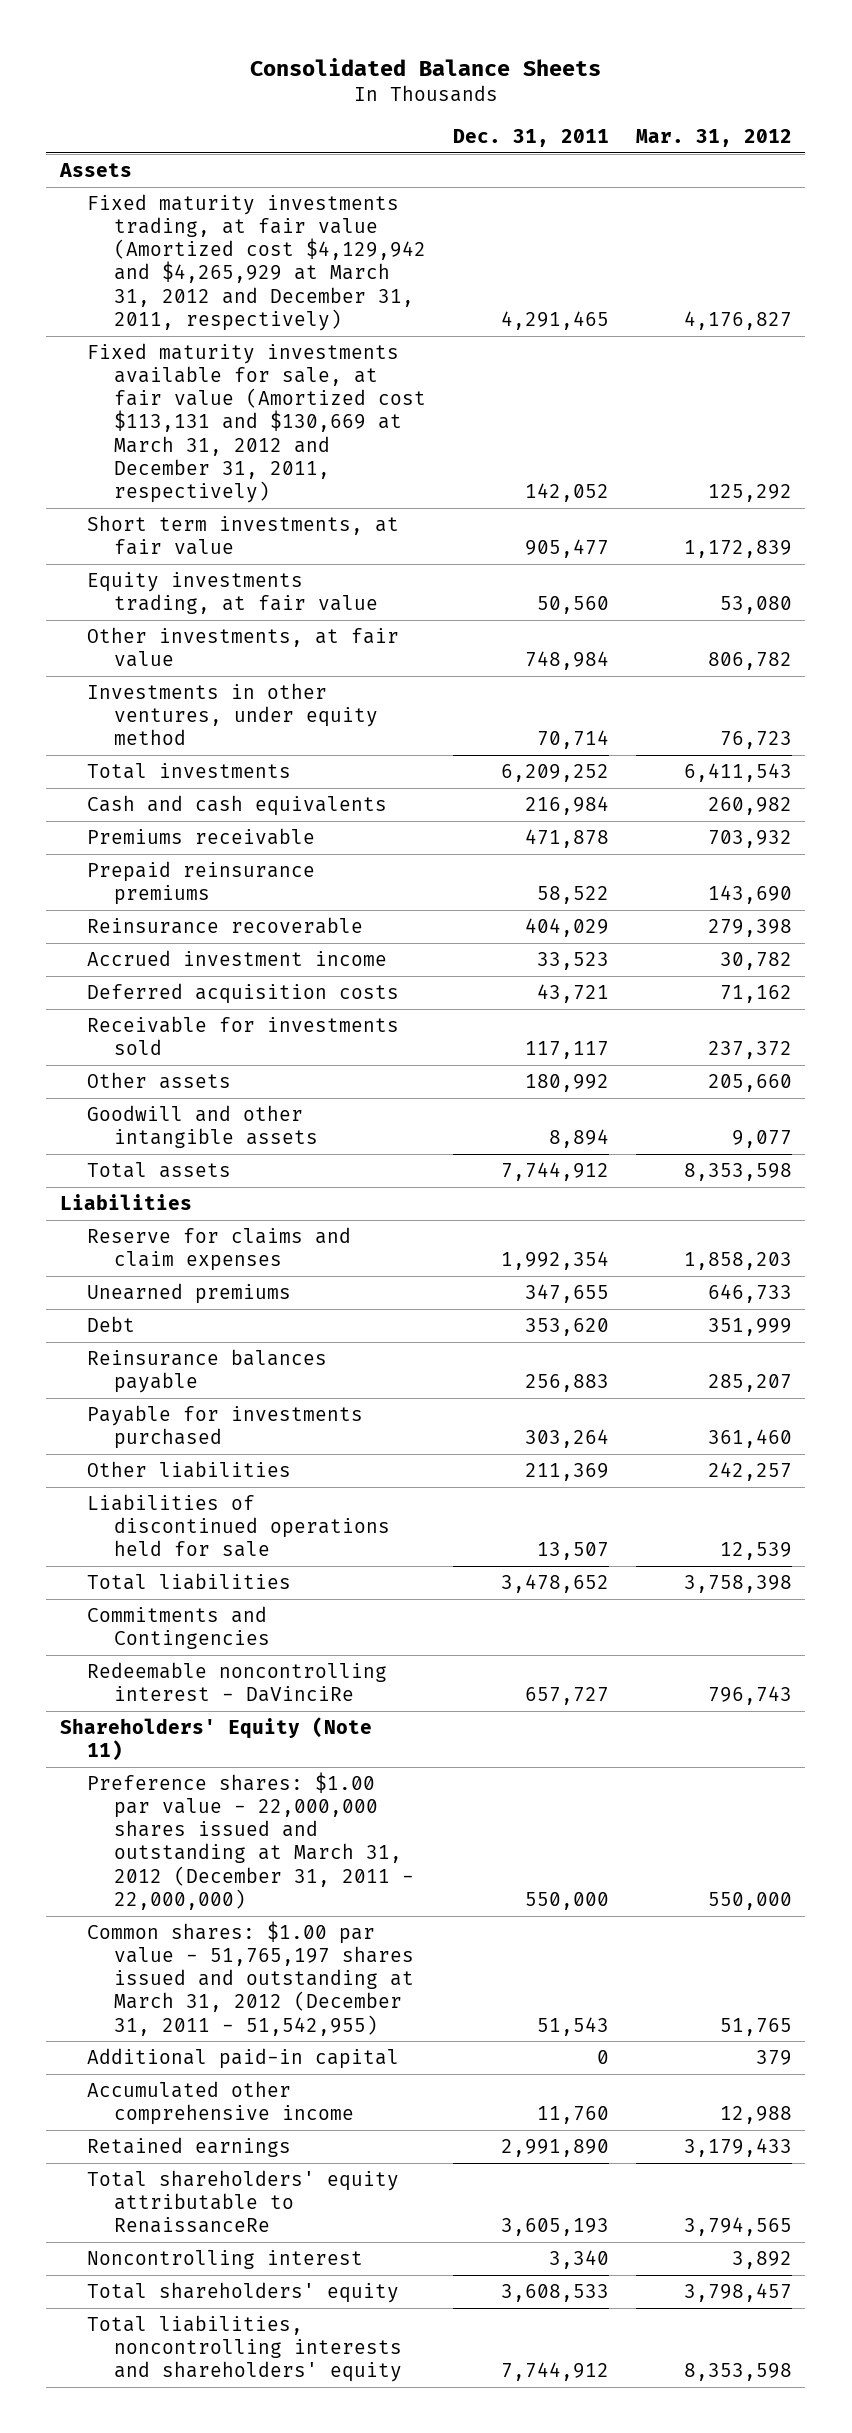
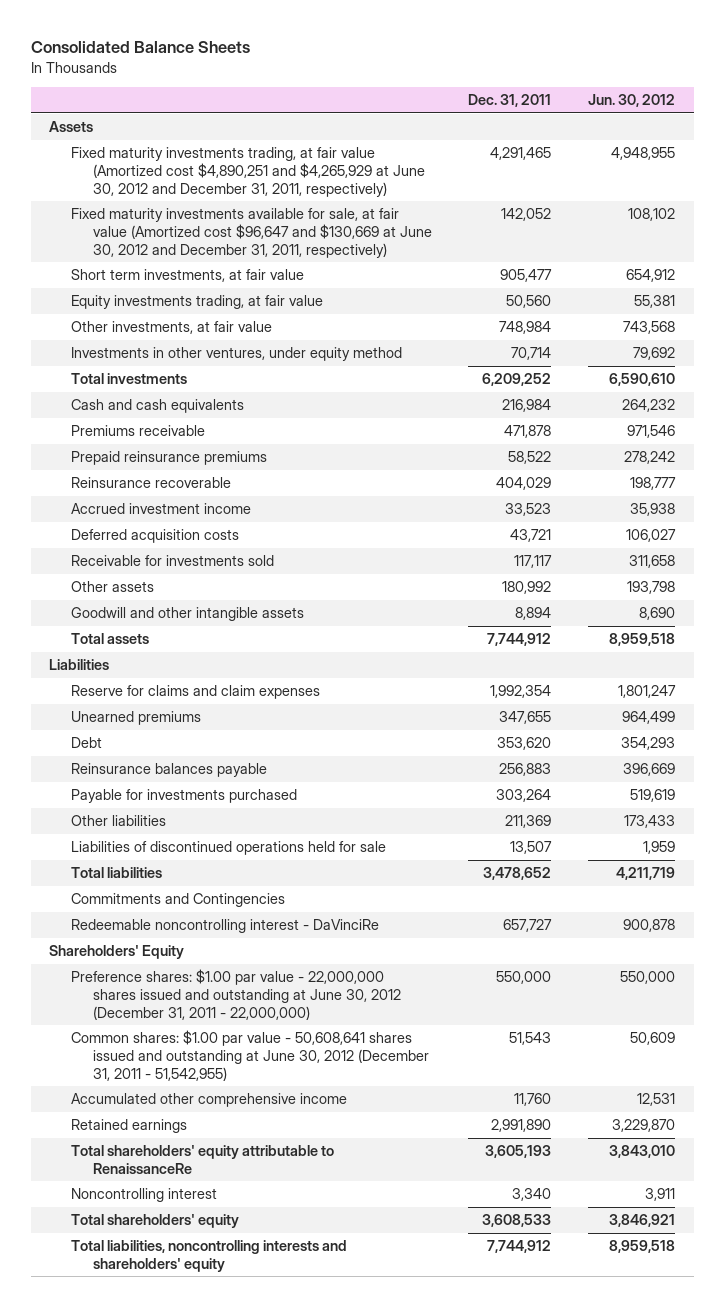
- | Dec. 31, 2011 | Mar. 31, 2012
+ | Dec. 31, 2011 | Jun. 30, 2012
- Fixed maturity investments trading, at fair value (Amortized cost $4,129,942 and $4,265,929 at March 31, 2012 and December 31, 2011, respectively) | 4,291,465 | 4,176,827
- Fixed maturity investments available for sale, at fair value (Amortized cost $113,131 and $130,669 at March 31, 2012 and December 31, 2011, respectively) | 142,052 | 125,292
+ Fixed maturity investments trading, at fair value (Amortized cost $4,890,251 and $4,265,929 at June 30, 2012 and December 31, 2011, respectively) | 4,291,465 | 4,948,955
+ Fixed maturity investments available for sale, at fair value (Amortized cost $96,647 and $130,669 at June 30, 2012 and December 31, 2011, respectively) | 142,052 | 108,102
- Shareholders' Equity (Note 11)
- Preference shares: $1.00 par value - 22,000,000 shares issued and outstanding at March 31, 2012 (December 31, 2011 - 22,000,000) | 550,000 | 550,000
- Common shares: $1.00 par value - 51,765,197 shares issued and outstanding at March 31, 2012 (December 31, 2011 - 51,542,955) | 51,543 | 51,765
- Additional paid-in capital | 0 | 379
+ Shareholders' Equity
+ Preference shares: $1.00 par value - 22,000,000 shares issued and outstanding at June 30, 2012 (December 31, 2011 - 22,000,000) | 550,000 | 550,000
+ Common shares: $1.00 par value - 50,608,641 shares issued and outstanding at June 30, 2012 (December 31, 2011 - 51,542,955) | 51,543 | 50,609

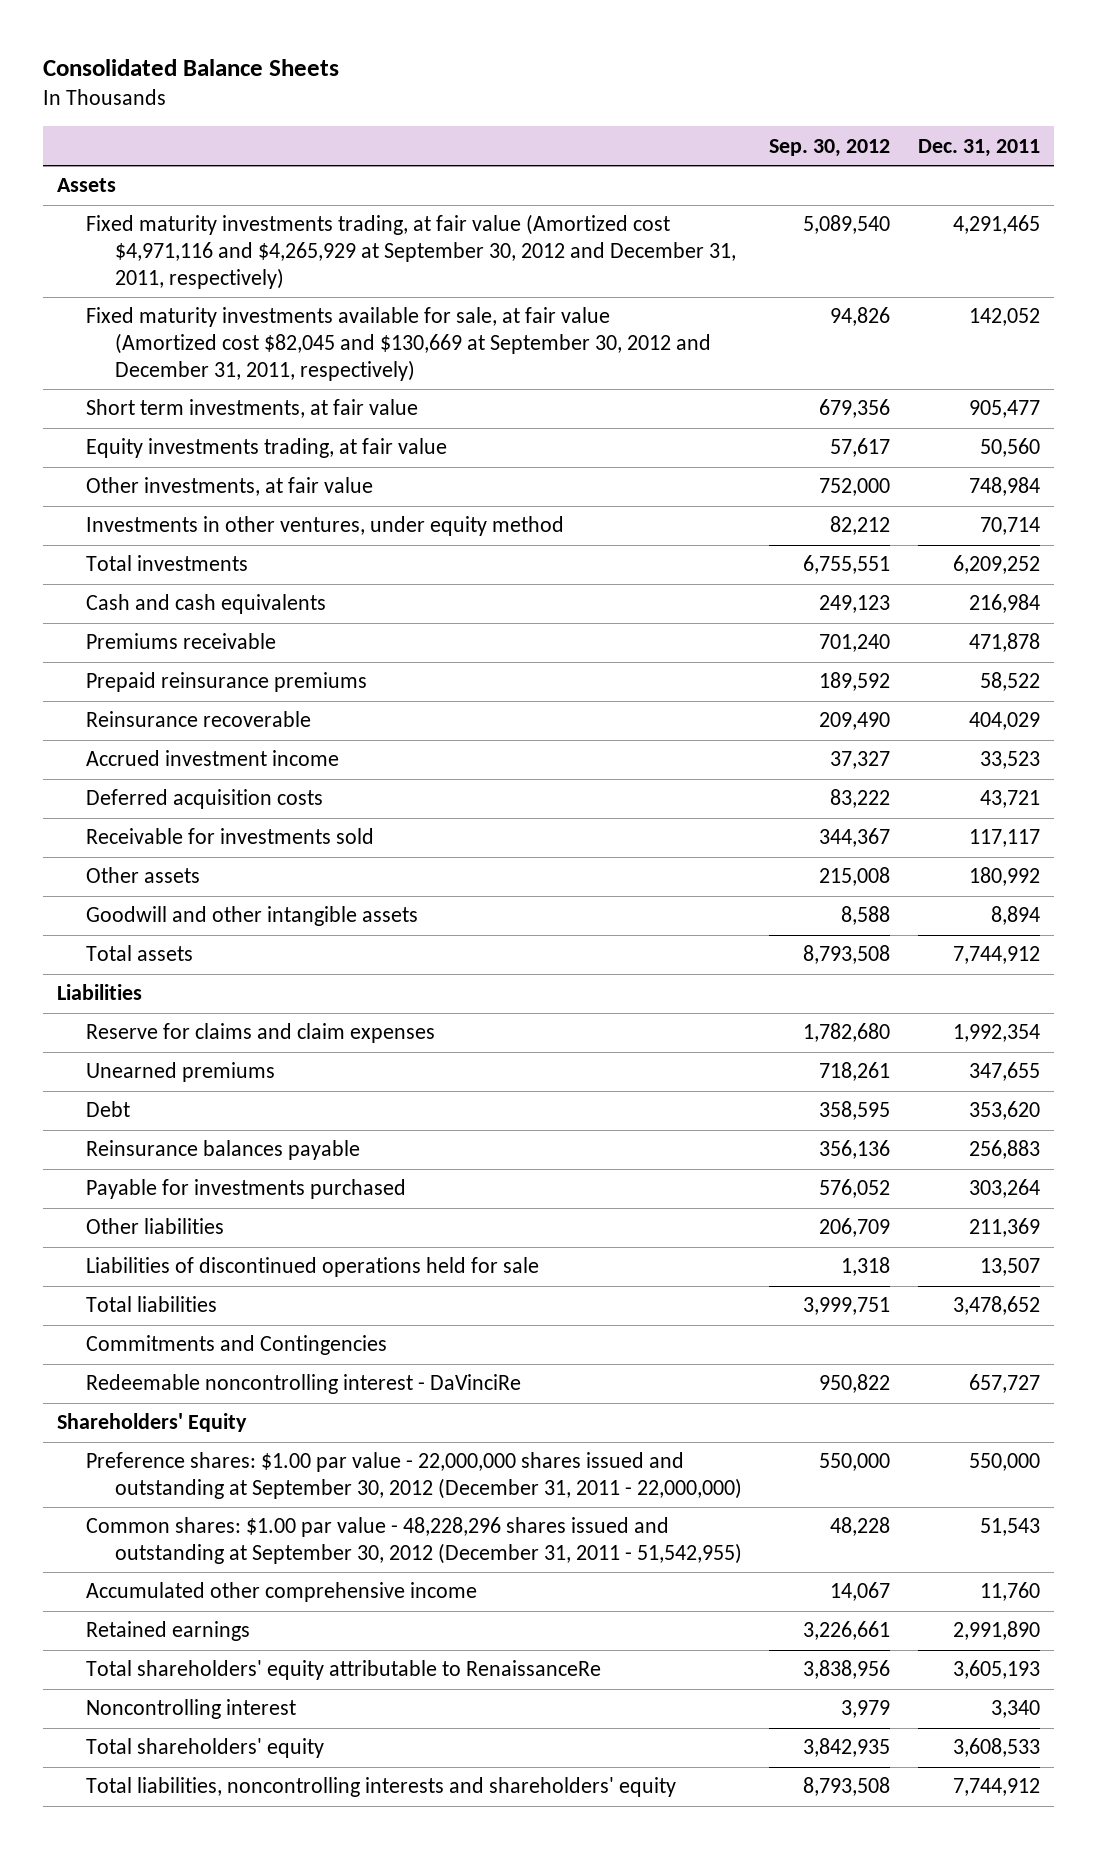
- | Dec. 31, 2011 | Jun. 30, 2012
+ | Sep. 30, 2012 | Dec. 31, 2011
- Fixed maturity investments trading, at fair value (Amortized cost $4,890,251 and $4,265,929 at June 30, 2012 and December 31, 2011, respectively) | 4,291,465 | 4,948,955
- Fixed maturity investments available for sale, at fair value (Amortized cost $96,647 and $130,669 at June 30, 2012 and December 31, 2011, respectively) | 142,052 | 108,102
+ Fixed maturity investments trading, at fair value (Amortized cost $4,971,116 and $4,265,929 at September 30, 2012 and December 31, 2011, respectively) | 5,089,540 | 4,291,465
+ Fixed maturity investments available for sale, at fair value (Amortized cost $82,045 and $130,669 at September 30, 2012 and December 31, 2011, respectively) | 94,826 | 142,052
- Preference shares: $1.00 par value - 22,000,000 shares issued and outstanding at June 30, 2012 (December 31, 2011 - 22,000,000) | 550,000 | 550,000
- Common shares: $1.00 par value - 50,608,641 shares issued and outstanding at June 30, 2012 (December 31, 2011 - 51,542,955) | 51,543 | 50,609
+ Preference shares: $1.00 par value - 22,000,000 shares issued and outstanding at September 30, 2012 (December 31, 2011 - 22,000,000) | 550,000 | 550,000
+ Common shares: $1.00 par value - 48,228,296 shares issued and outstanding at September 30, 2012 (December 31, 2011 - 51,542,955) | 48,228 | 51,543

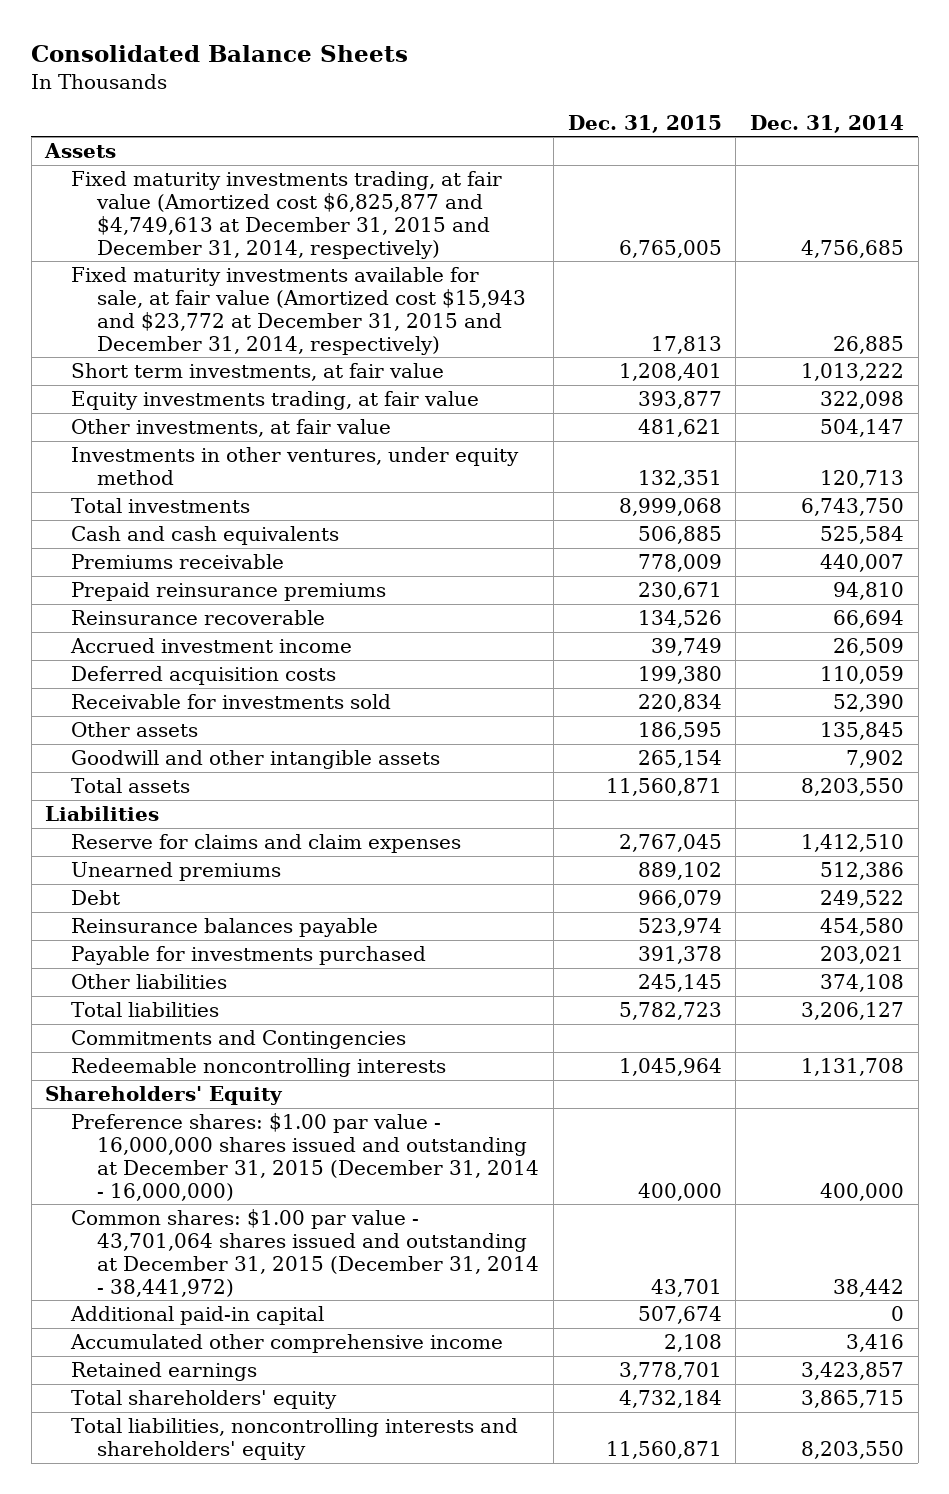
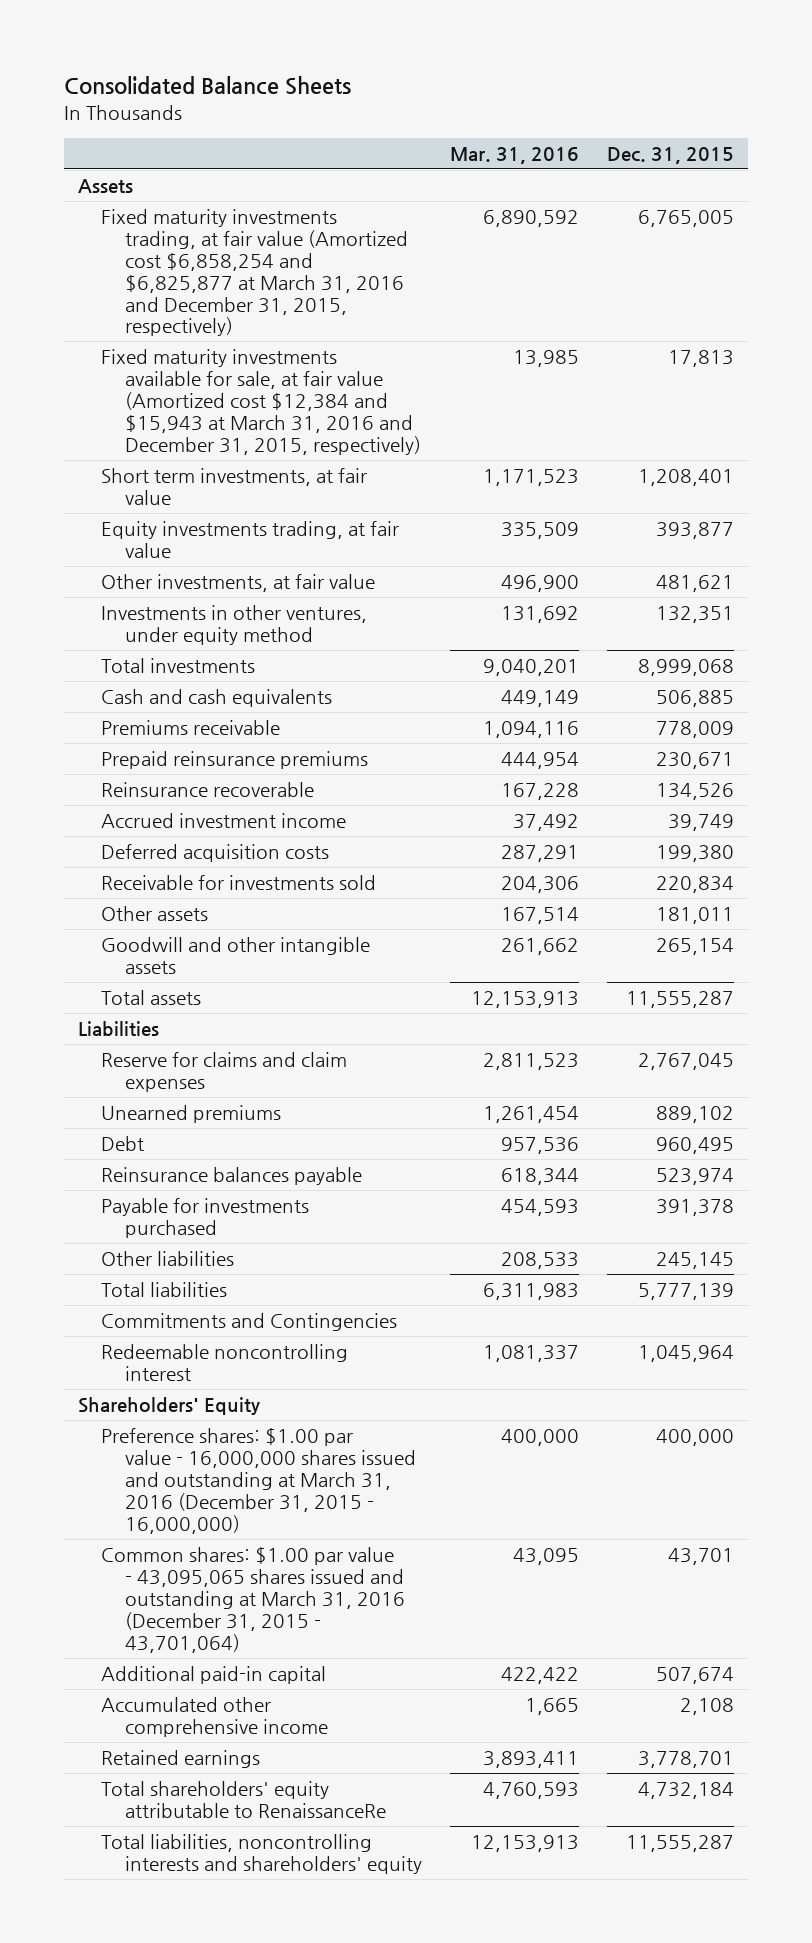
- | Dec. 31, 2015 | Dec. 31, 2014
+ | Mar. 31, 2016 | Dec. 31, 2015
- Fixed maturity investments trading, at fair value (Amortized cost $6,825,877 and $4,749,613 at December 31, 2015 and December 31, 2014, respectively) | 6,765,005 | 4,756,685
- Fixed maturity investments available for sale, at fair value (Amortized cost $15,943 and $23,772 at December 31, 2015 and December 31, 2014, respectively) | 17,813 | 26,885
+ Fixed maturity investments trading, at fair value (Amortized cost $6,858,254 and $6,825,877 at March 31, 2016 and December 31, 2015, respectively) | 6,890,592 | 6,765,005
+ Fixed maturity investments available for sale, at fair value (Amortized cost $12,384 and $15,943 at March 31, 2016 and December 31, 2015, respectively) | 13,985 | 17,813
- Other assets | 186,595 | 135,845
+ Other assets | 167,514 | 181,011
- Total assets | 11,560,871 | 8,203,550
+ Total assets | 12,153,913 | 11,555,287
- Debt | 966,079 | 249,522
+ Debt | 957,536 | 960,495
- Total liabilities | 5,782,723 | 3,206,127
+ Total liabilities | 6,311,983 | 5,777,139
- Redeemable noncontrolling interests | 1,045,964 | 1,131,708
+ Redeemable noncontrolling interest | 1,081,337 | 1,045,964
- Preference shares: $1.00 par value - 16,000,000 shares issued and outstanding at December 31, 2015 (December 31, 2014 - 16,000,000) | 400,000 | 400,000
- Common shares: $1.00 par value - 43,701,064 shares issued and outstanding at December 31, 2015 (December 31, 2014 - 38,441,972) | 43,701 | 38,442
+ Preference shares: $1.00 par value - 16,000,000 shares issued and outstanding at March 31, 2016 (December 31, 2015 - 16,000,000) | 400,000 | 400,000
+ Common shares: $1.00 par value - 43,095,065 shares issued and outstanding at March 31, 2016 (December 31, 2015 - 43,701,064) | 43,095 | 43,701
- Total shareholders' equity | 4,732,184 | 3,865,715
- Total liabilities, noncontrolling interests and shareholders' equity | 11,560,871 | 8,203,550
+ Total shareholders' equity attributable to RenaissanceRe | 4,760,593 | 4,732,184
+ Total liabilities, noncontrolling interests and shareholders' equity | 12,153,913 | 11,555,287

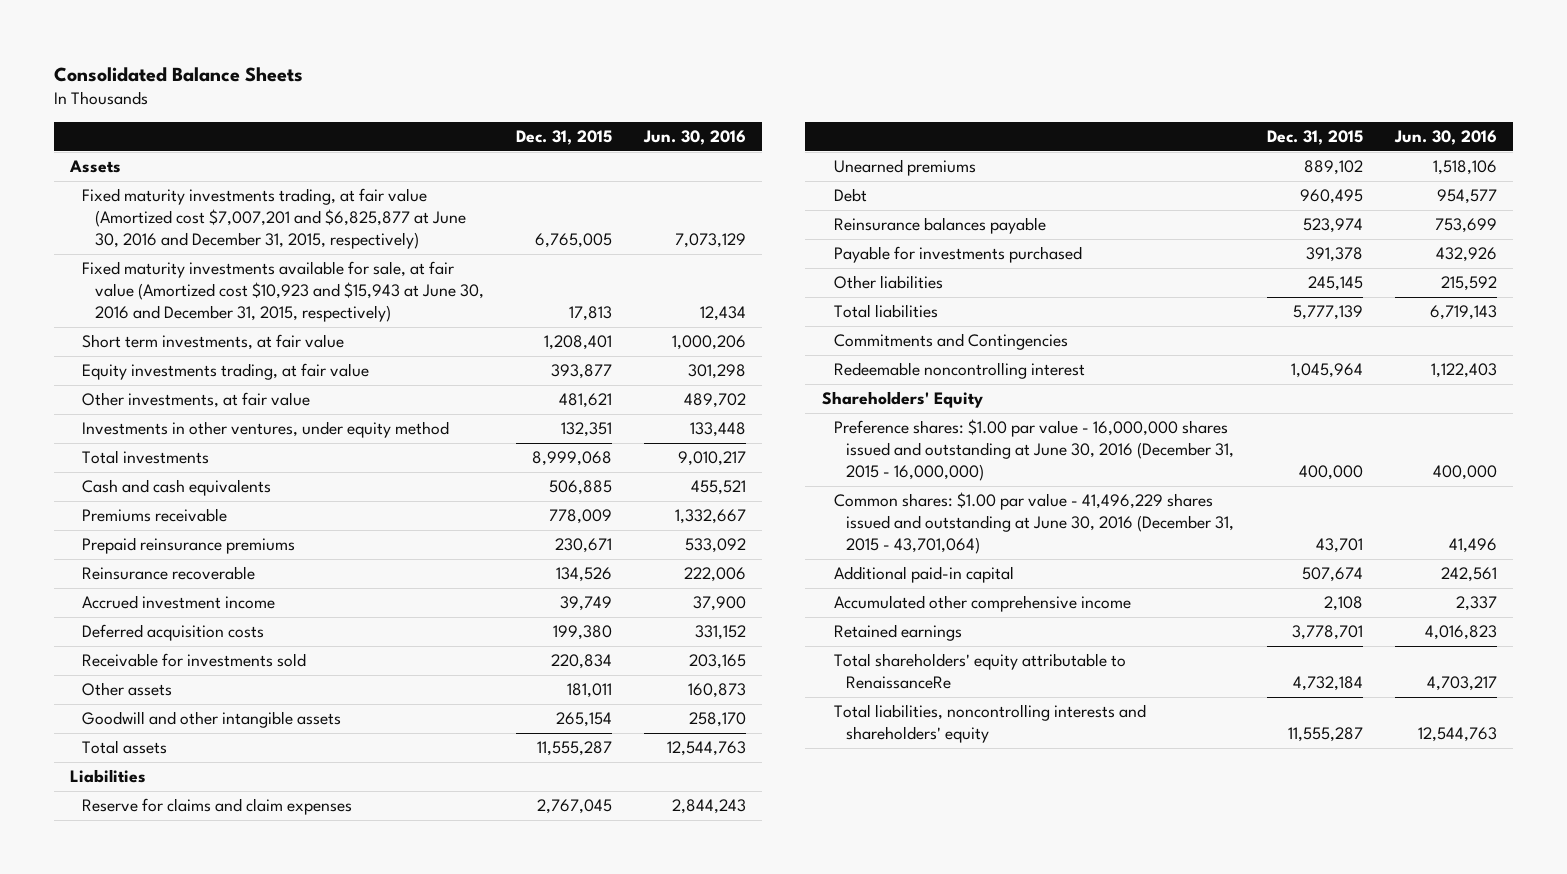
- | Mar. 31, 2016 | Dec. 31, 2015
+ | Dec. 31, 2015 | Jun. 30, 2016
- Fixed maturity investments trading, at fair value (Amortized cost $6,858,254 and $6,825,877 at March 31, 2016 and December 31, 2015, respectively) | 6,890,592 | 6,765,005
- Fixed maturity investments available for sale, at fair value (Amortized cost $12,384 and $15,943 at March 31, 2016 and December 31, 2015, respectively) | 13,985 | 17,813
+ Fixed maturity investments trading, at fair value (Amortized cost $7,007,201 and $6,825,877 at June 30, 2016 and December 31, 2015, respectively) | 6,765,005 | 7,073,129
+ Fixed maturity investments available for sale, at fair value (Amortized cost $10,923 and $15,943 at June 30, 2016 and December 31, 2015, respectively) | 17,813 | 12,434
- Preference shares: $1.00 par value - 16,000,000 shares issued and outstanding at March 31, 2016 (December 31, 2015 - 16,000,000) | 400,000 | 400,000
- Common shares: $1.00 par value - 43,095,065 shares issued and outstanding at March 31, 2016 (December 31, 2015 - 43,701,064) | 43,095 | 43,701
+ Preference shares: $1.00 par value - 16,000,000 shares issued and outstanding at June 30, 2016 (December 31, 2015 - 16,000,000) | 400,000 | 400,000
+ Common shares: $1.00 par value - 41,496,229 shares issued and outstanding at June 30, 2016 (December 31, 2015 - 43,701,064) | 43,701 | 41,496

